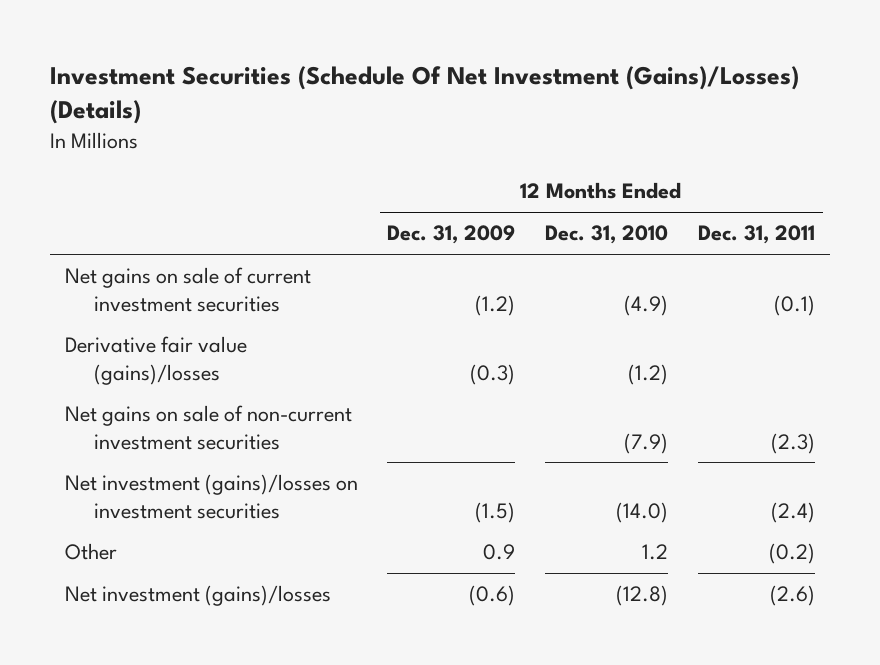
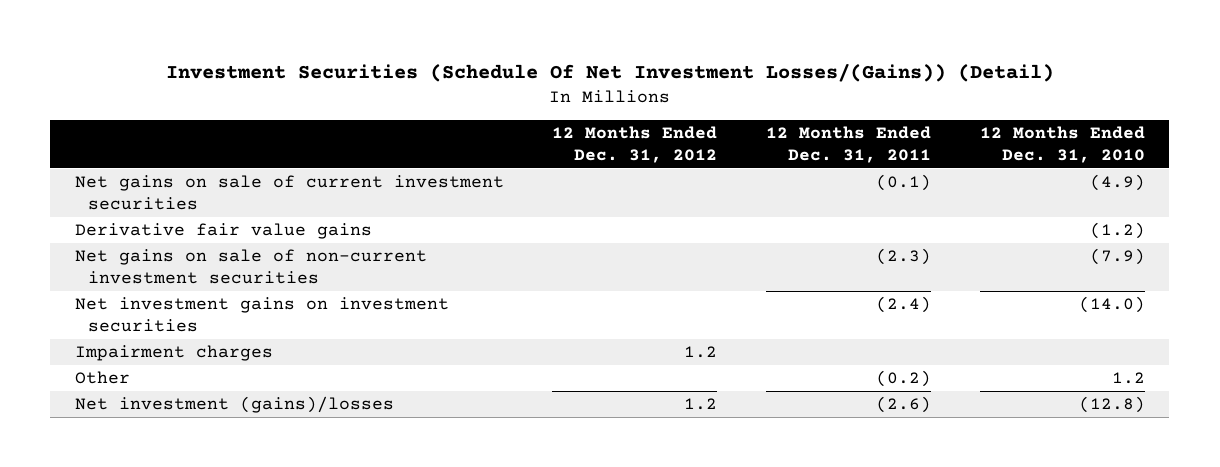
- Investment Securities (Schedule Of Net Investment (Gains)/Losses) (Details)
+ Investment Securities (Schedule Of Net Investment Losses/(Gains)) (Detail)
- | 12 Months Ended Dec. 31, 2009 | 12 Months Ended Dec. 31, 2010 | 12 Months Ended Dec. 31, 2011
+ | 12 Months Ended Dec. 31, 2012 | 12 Months Ended Dec. 31, 2011 | 12 Months Ended Dec. 31, 2010
- Derivative fair value (gains)/losses | (0.3) | (1.2) |
+ Derivative fair value gains | | | (1.2)
- Net investment (gains)/losses on investment securities | (1.5) | (14.0) | (2.4)
+ Net investment gains on investment securities | | (2.4) | (14.0)
+ Impairment charges | 1.2 | |

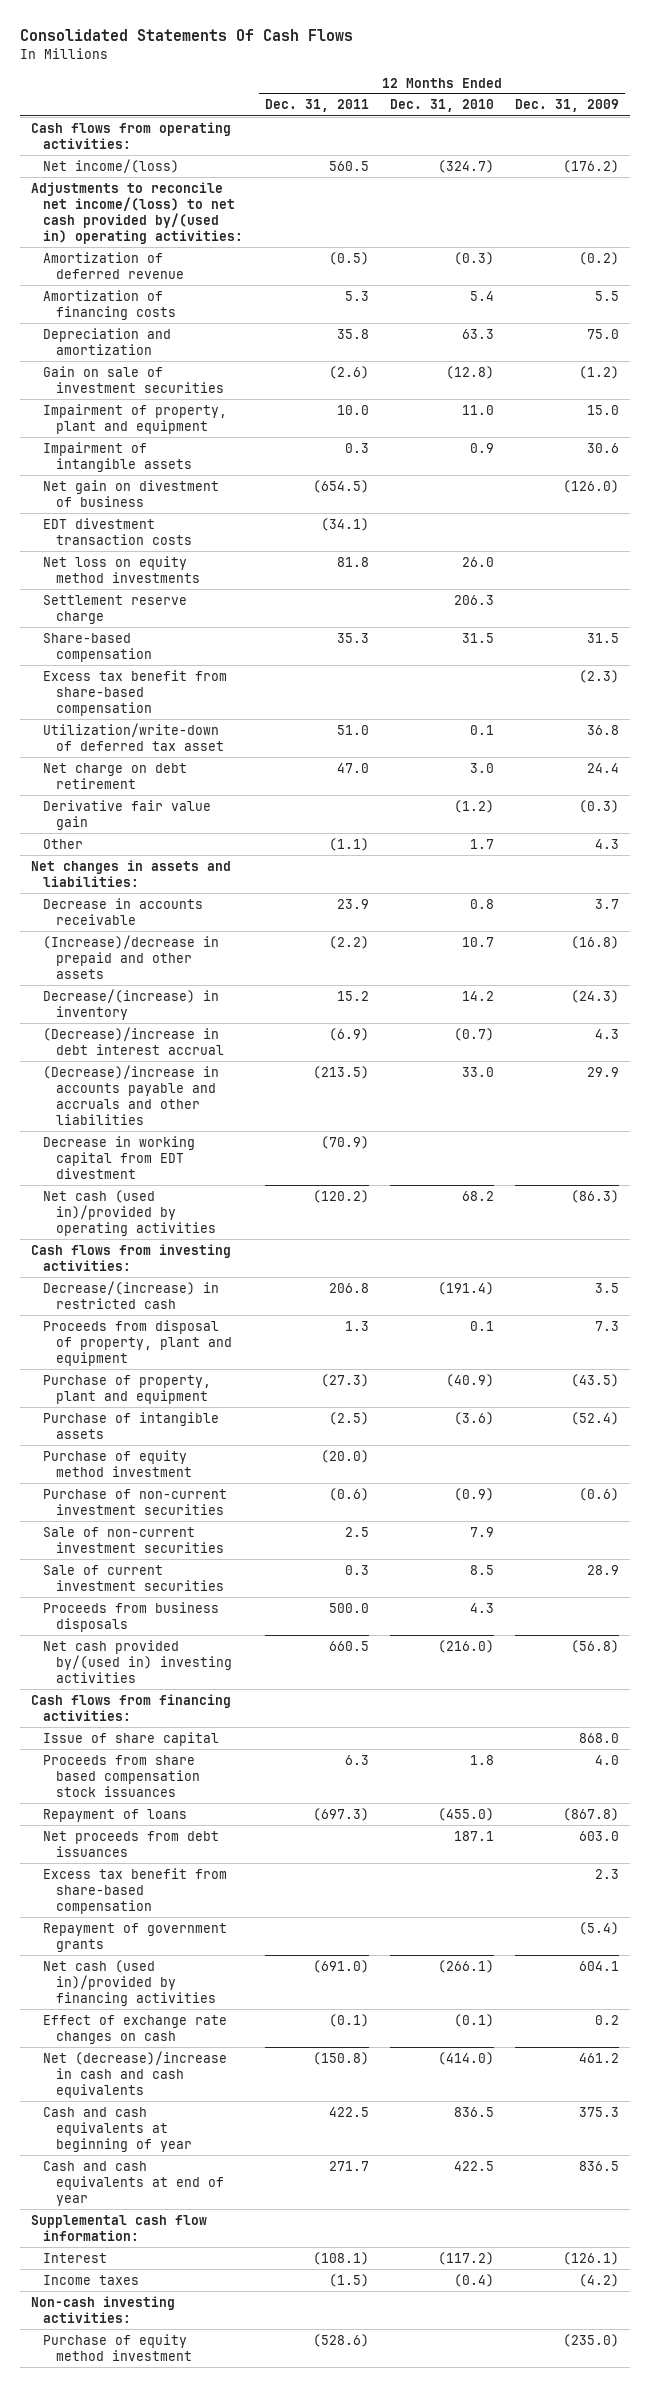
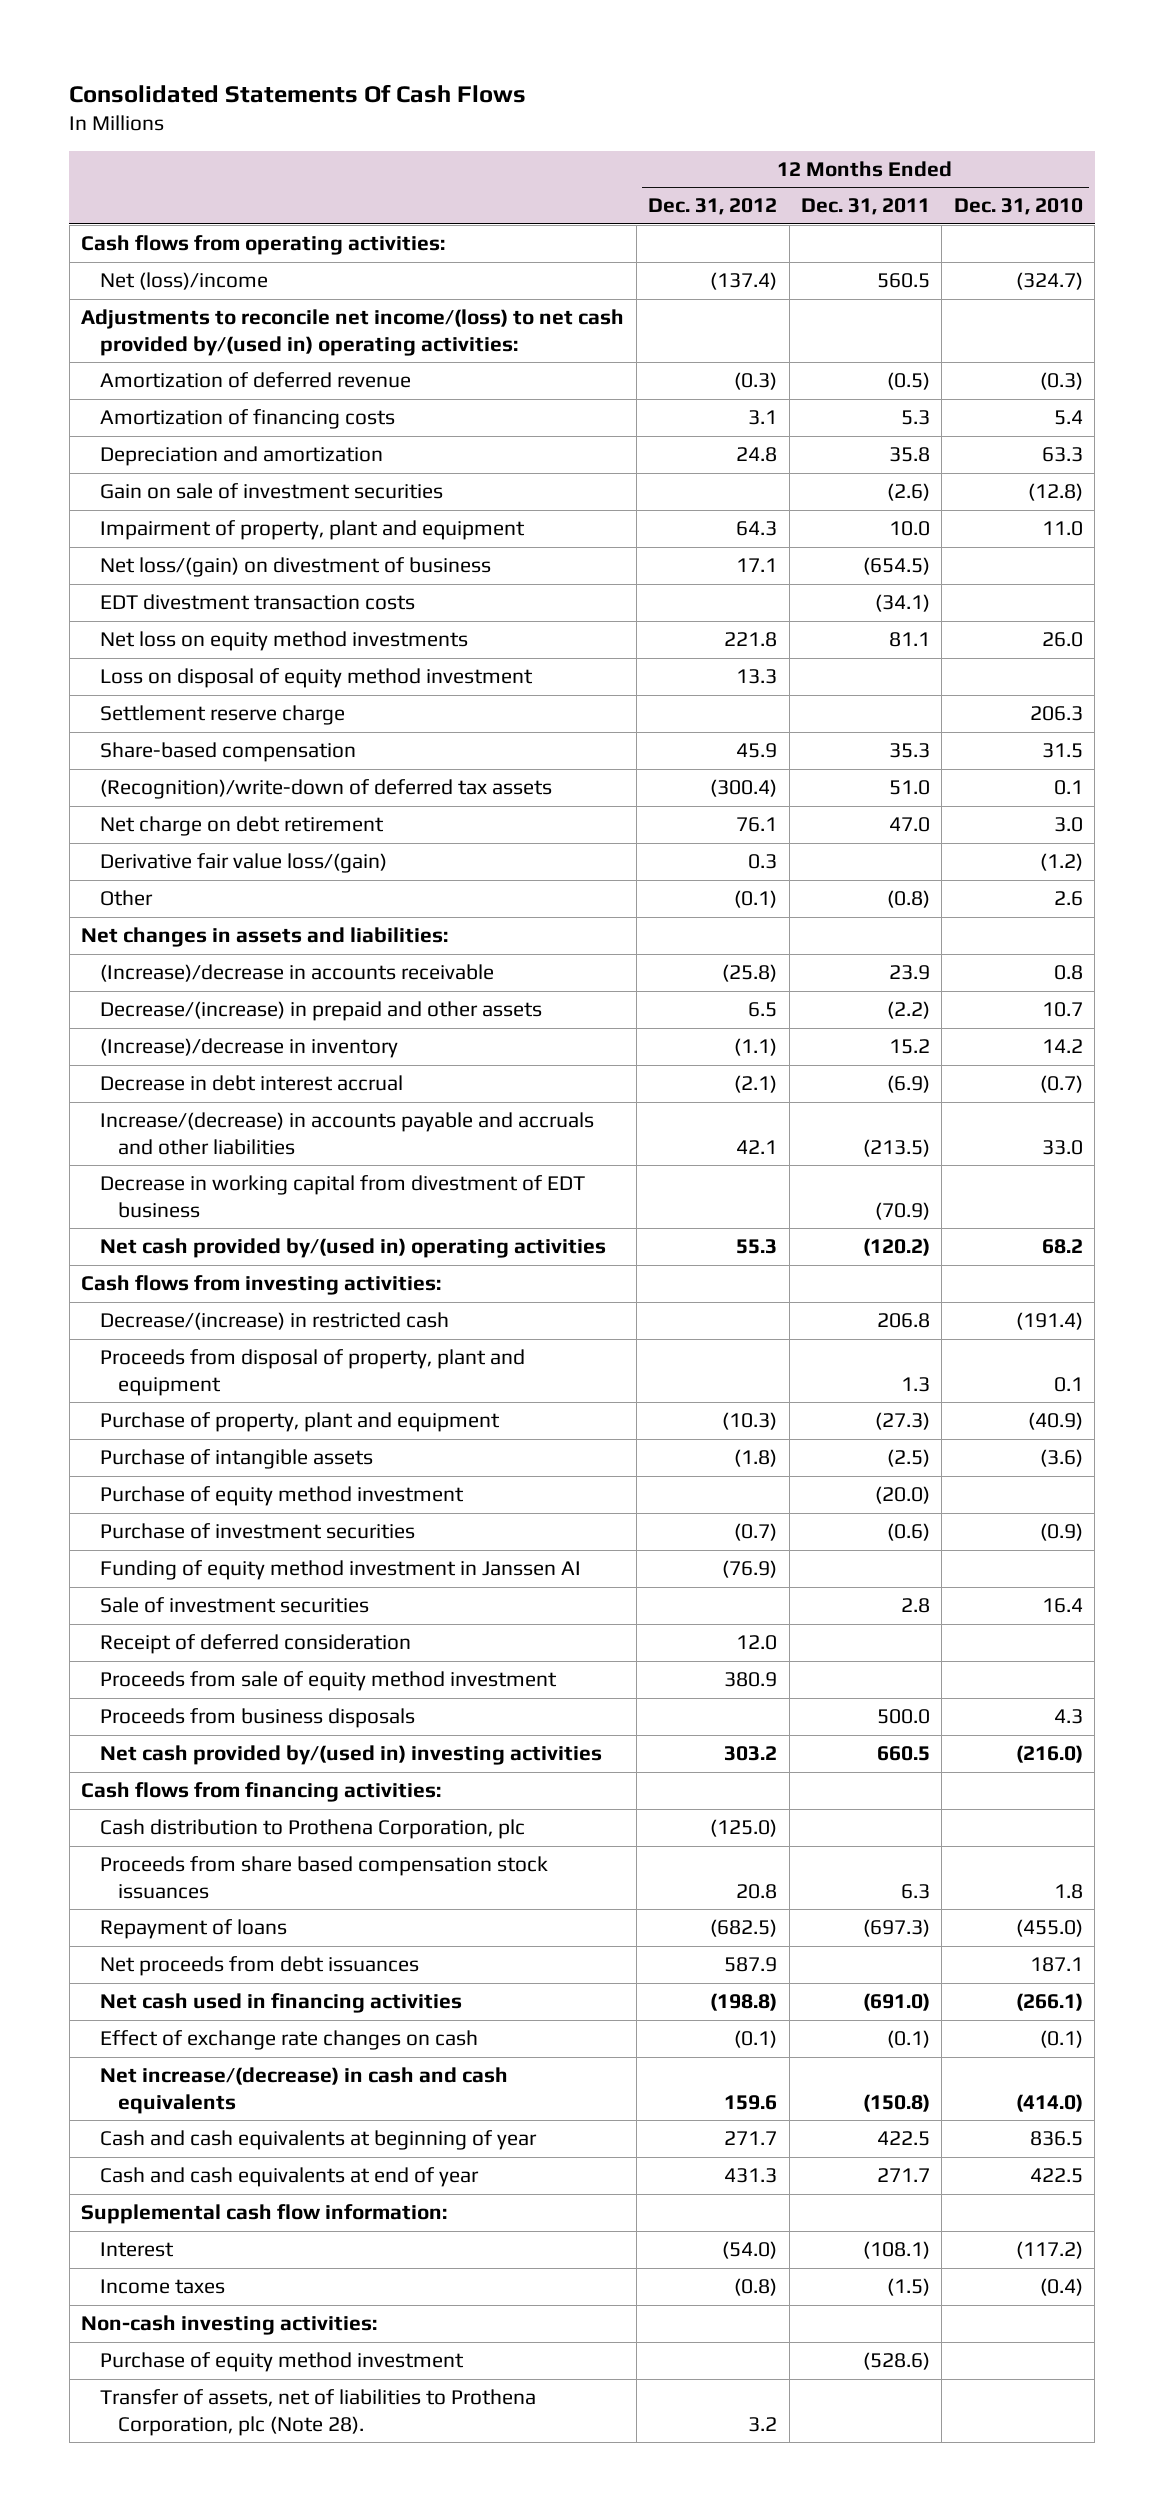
- | 12 Months Ended Dec. 31, 2011 | 12 Months Ended Dec. 31, 2010 | 12 Months Ended Dec. 31, 2009
+ | 12 Months Ended Dec. 31, 2012 | 12 Months Ended Dec. 31, 2011 | 12 Months Ended Dec. 31, 2010
- Net income/(loss) | 560.5 | (324.7) | (176.2)
+ Net (loss)/income | (137.4) | 560.5 | (324.7)
- Impairment of intangible assets | 0.3 | 0.9 | 30.6
- Net gain on divestment of business | (654.5) | | (126.0)
+ Net loss/(gain) on divestment of business | 17.1 | (654.5) |
- Net loss on equity method investments | 81.8 | 26.0 |
+ Net loss on equity method investments | 221.8 | 81.1 | 26.0
+ Loss on disposal of equity method investment | 13.3 | |
- Excess tax benefit from share-based compensation | | | (2.3)
- Utilization/write-down of deferred tax asset | 51.0 | 0.1 | 36.8
+ (Recognition)/write-down of deferred tax assets | (300.4) | 51.0 | 0.1
- Derivative fair value gain | | (1.2) | (0.3)
- Other | (1.1) | 1.7 | 4.3
+ Derivative fair value loss/(gain) | 0.3 | | (1.2)
+ Other | (0.1) | (0.8) | 2.6
- Decrease in accounts receivable | 23.9 | 0.8 | 3.7
- (Increase)/decrease in prepaid and other assets | (2.2) | 10.7 | (16.8)
- Decrease/(increase) in inventory | 15.2 | 14.2 | (24.3)
- (Decrease)/increase in debt interest accrual | (6.9) | (0.7) | 4.3
- (Decrease)/increase in accounts payable and accruals and other liabilities | (213.5) | 33.0 | 29.9
- Decrease in working capital from EDT divestment | (70.9) | |
- Net cash (used in)/provided by operating activities | (120.2) | 68.2 | (86.3)
+ (Increase)/decrease in accounts receivable | (25.8) | 23.9 | 0.8
+ Decrease/(increase) in prepaid and other assets | 6.5 | (2.2) | 10.7
+ (Increase)/decrease in inventory | (1.1) | 15.2 | 14.2
+ Decrease in debt interest accrual | (2.1) | (6.9) | (0.7)
+ Increase/(decrease) in accounts payable and accruals and other liabilities | 42.1 | (213.5) | 33.0
+ Decrease in working capital from divestment of EDT business | | (70.9) |
+ Net cash provided by/(used in) operating activities | 55.3 | (120.2) | 68.2
- Purchase of non-current investment securities | (0.6) | (0.9) | (0.6)
- Sale of non-current investment securities | 2.5 | 7.9 |
- Sale of current investment securities | 0.3 | 8.5 | 28.9
+ Purchase of investment securities | (0.7) | (0.6) | (0.9)
+ Funding of equity method investment in Janssen AI | (76.9) | |
+ Sale of investment securities | | 2.8 | 16.4
+ Receipt of deferred consideration | 12.0 | |
+ Proceeds from sale of equity method investment | 380.9 | |
- Issue of share capital | | | 868.0
+ Cash distribution to Prothena Corporation, plc | (125.0) | |
- Excess tax benefit from share-based compensation | | | 2.3
- Repayment of government grants | | | (5.4)
- Net cash (used in)/provided by financing activities | (691.0) | (266.1) | 604.1
+ Net cash used in financing activities | (198.8) | (691.0) | (266.1)
- Net (decrease)/increase in cash and cash equivalents | (150.8) | (414.0) | 461.2
+ Net increase/(decrease) in cash and cash equivalents | 159.6 | (150.8) | (414.0)
+ Transfer of assets, net of liabilities to Prothena Corporation, plc (Note 28). | 3.2 | |

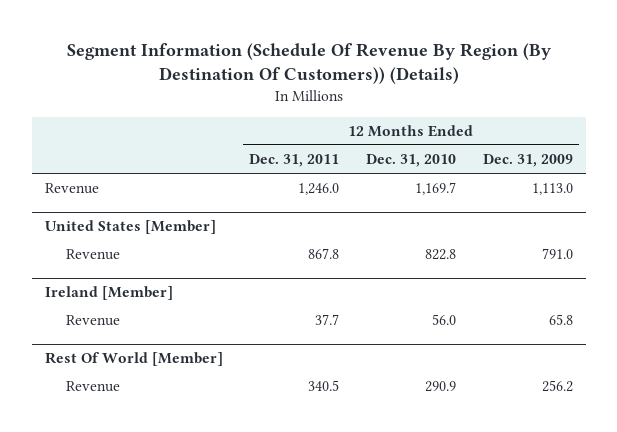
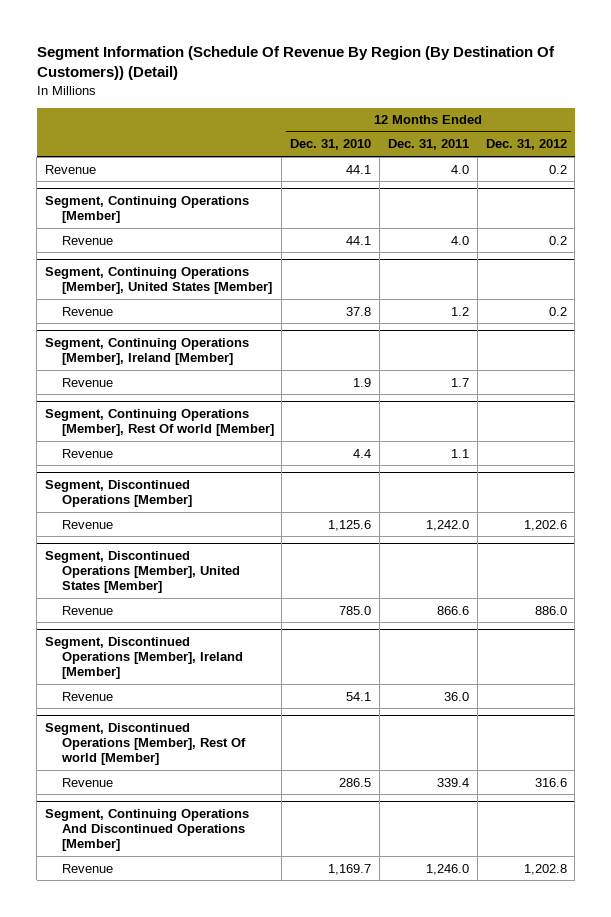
- Segment Information (Schedule Of Revenue By Region (By Destination Of Customers)) (Details)
+ Segment Information (Schedule Of Revenue By Region (By Destination Of Customers)) (Detail)
- | 12 Months Ended Dec. 31, 2011 | 12 Months Ended Dec. 31, 2010 | 12 Months Ended Dec. 31, 2009
+ | 12 Months Ended Dec. 31, 2010 | 12 Months Ended Dec. 31, 2011 | 12 Months Ended Dec. 31, 2012
+ Revenue | 44.1 | 4.0 | 0.2
+ Segment, Continuing Operations [Member]
+ Revenue | 44.1 | 4.0 | 0.2
+ Segment, Continuing Operations [Member], United States [Member]
+ Revenue | 37.8 | 1.2 | 0.2
+ Segment, Continuing Operations [Member], Ireland [Member]
+ Revenue | 1.9 | 1.7 |
+ Segment, Continuing Operations [Member], Rest Of world [Member]
+ Revenue | 4.4 | 1.1 |
+ Segment, Discontinued Operations [Member]
+ Revenue | 1,125.6 | 1,242.0 | 1,202.6
+ Segment, Discontinued Operations [Member], United States [Member]
+ Revenue | 785.0 | 866.6 | 886.0
+ Segment, Discontinued Operations [Member], Ireland [Member]
+ Revenue | 54.1 | 36.0 |
+ Segment, Discontinued Operations [Member], Rest Of world [Member]
+ Revenue | 286.5 | 339.4 | 316.6
+ Segment, Continuing Operations And Discontinued Operations [Member]
- United States [Member]
- Revenue | 867.8 | 822.8 | 791.0
- Ireland [Member]
- Revenue | 37.7 | 56.0 | 65.8
- Rest Of World [Member]
- Revenue | 340.5 | 290.9 | 256.2

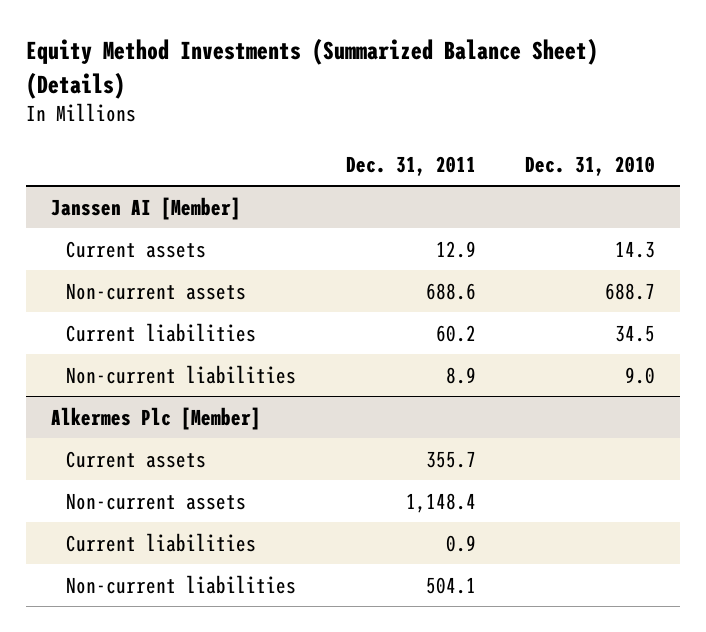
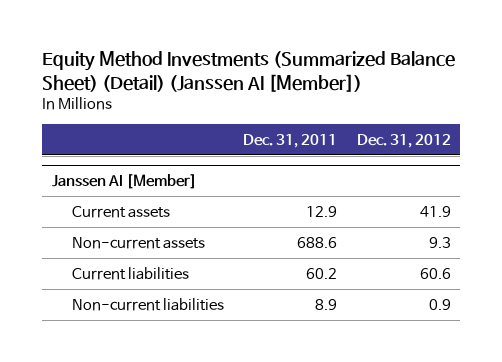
- Equity Method Investments (Summarized Balance Sheet) (Details)
+ Equity Method Investments (Summarized Balance Sheet) (Detail) (Janssen AI [Member])
- | Dec. 31, 2011 | Dec. 31, 2010
+ | Dec. 31, 2011 | Dec. 31, 2012
- Alkermes Plc [Member]
- Current assets | 355.7 |
- Non-current assets | 1,148.4 |
- Current liabilities | 0.9 |
- Non-current liabilities | 504.1 |

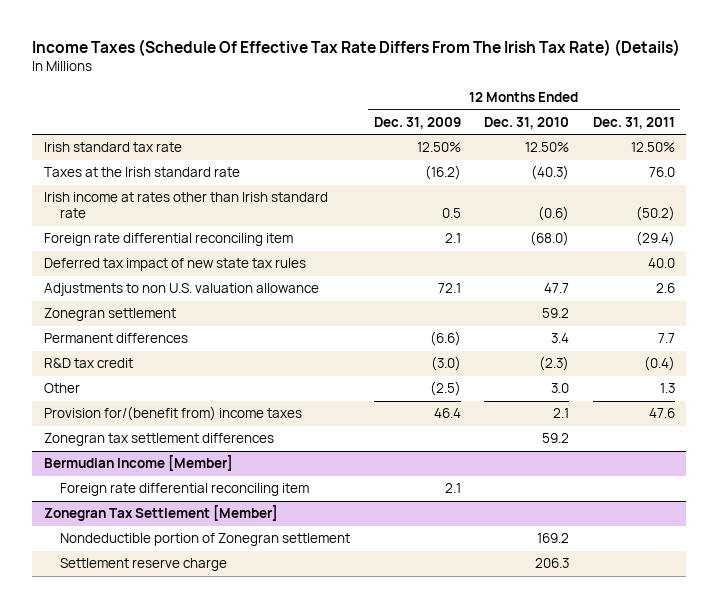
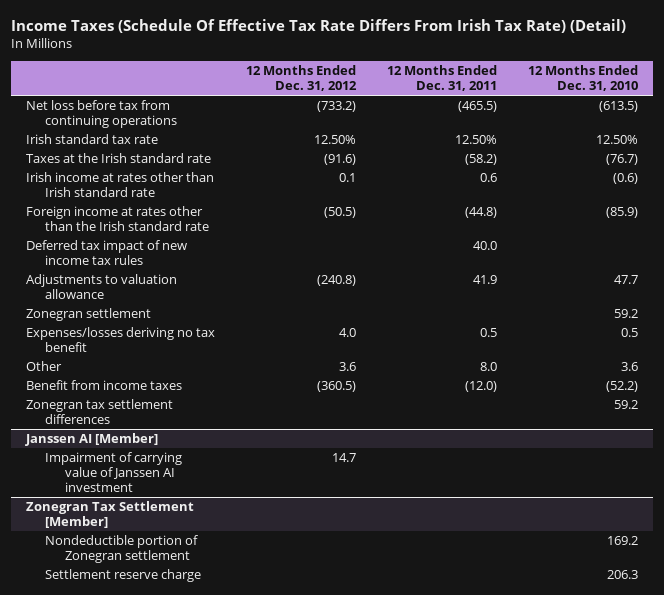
- Income Taxes (Schedule Of Effective Tax Rate Differs From The Irish Tax Rate) (Details)
+ Income Taxes (Schedule Of Effective Tax Rate Differs From Irish Tax Rate) (Detail)
- | 12 Months Ended Dec. 31, 2009 | 12 Months Ended Dec. 31, 2010 | 12 Months Ended Dec. 31, 2011
+ | 12 Months Ended Dec. 31, 2012 | 12 Months Ended Dec. 31, 2011 | 12 Months Ended Dec. 31, 2010
+ Net loss before tax from continuing operations | (733.2) | (465.5) | (613.5)
- Taxes at the Irish standard rate | (16.2) | (40.3) | 76.0
- Irish income at rates other than Irish standard rate | 0.5 | (0.6) | (50.2)
- Foreign rate differential reconciling item | 2.1 | (68.0) | (29.4)
- Deferred tax impact of new state tax rules | | | 40.0
- Adjustments to non U.S. valuation allowance | 72.1 | 47.7 | 2.6
+ Taxes at the Irish standard rate | (91.6) | (58.2) | (76.7)
+ Irish income at rates other than Irish standard rate | 0.1 | 0.6 | (0.6)
+ Foreign income at rates other than the Irish standard rate | (50.5) | (44.8) | (85.9)
+ Deferred tax impact of new income tax rules | | 40.0 |
+ Adjustments to valuation allowance | (240.8) | 41.9 | 47.7
- Permanent differences | (6.6) | 3.4 | 7.7
- R&D tax credit | (3.0) | (2.3) | (0.4)
- Other | (2.5) | 3.0 | 1.3
- Provision for/(benefit from) income taxes | 46.4 | 2.1 | 47.6
+ Expenses/losses deriving no tax benefit | 4.0 | 0.5 | 0.5
+ Other | 3.6 | 8.0 | 3.6
+ Benefit from income taxes | (360.5) | (12.0) | (52.2)
- Bermudian Income [Member]
- Foreign rate differential reconciling item | 2.1 | |
+ Janssen AI [Member]
+ Impairment of carrying value of Janssen AI investment | 14.7 | |

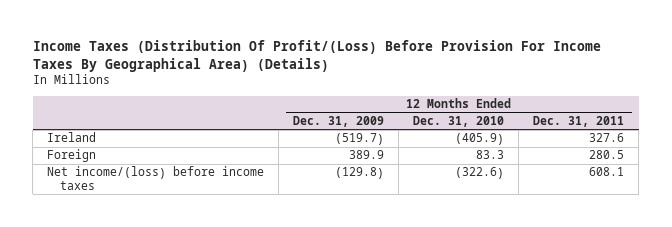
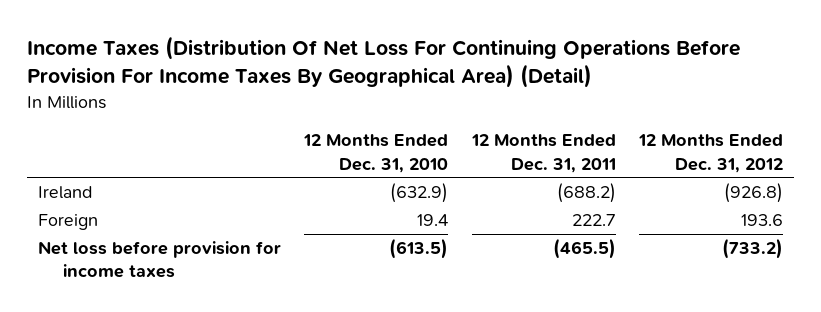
- Income Taxes (Distribution Of Profit/(Loss) Before Provision For Income Taxes By Geographical Area) (Details)
+ Income Taxes (Distribution Of Net Loss For Continuing Operations Before Provision For Income Taxes By Geographical Area) (Detail)
- | 12 Months Ended Dec. 31, 2009 | 12 Months Ended Dec. 31, 2010 | 12 Months Ended Dec. 31, 2011
+ | 12 Months Ended Dec. 31, 2010 | 12 Months Ended Dec. 31, 2011 | 12 Months Ended Dec. 31, 2012
- Ireland | (519.7) | (405.9) | 327.6
- Foreign | 389.9 | 83.3 | 280.5
- Net income/(loss) before income taxes | (129.8) | (322.6) | 608.1
+ Ireland | (632.9) | (688.2) | (926.8)
+ Foreign | 19.4 | 222.7 | 193.6
+ Net loss before provision for income taxes | (613.5) | (465.5) | (733.2)

